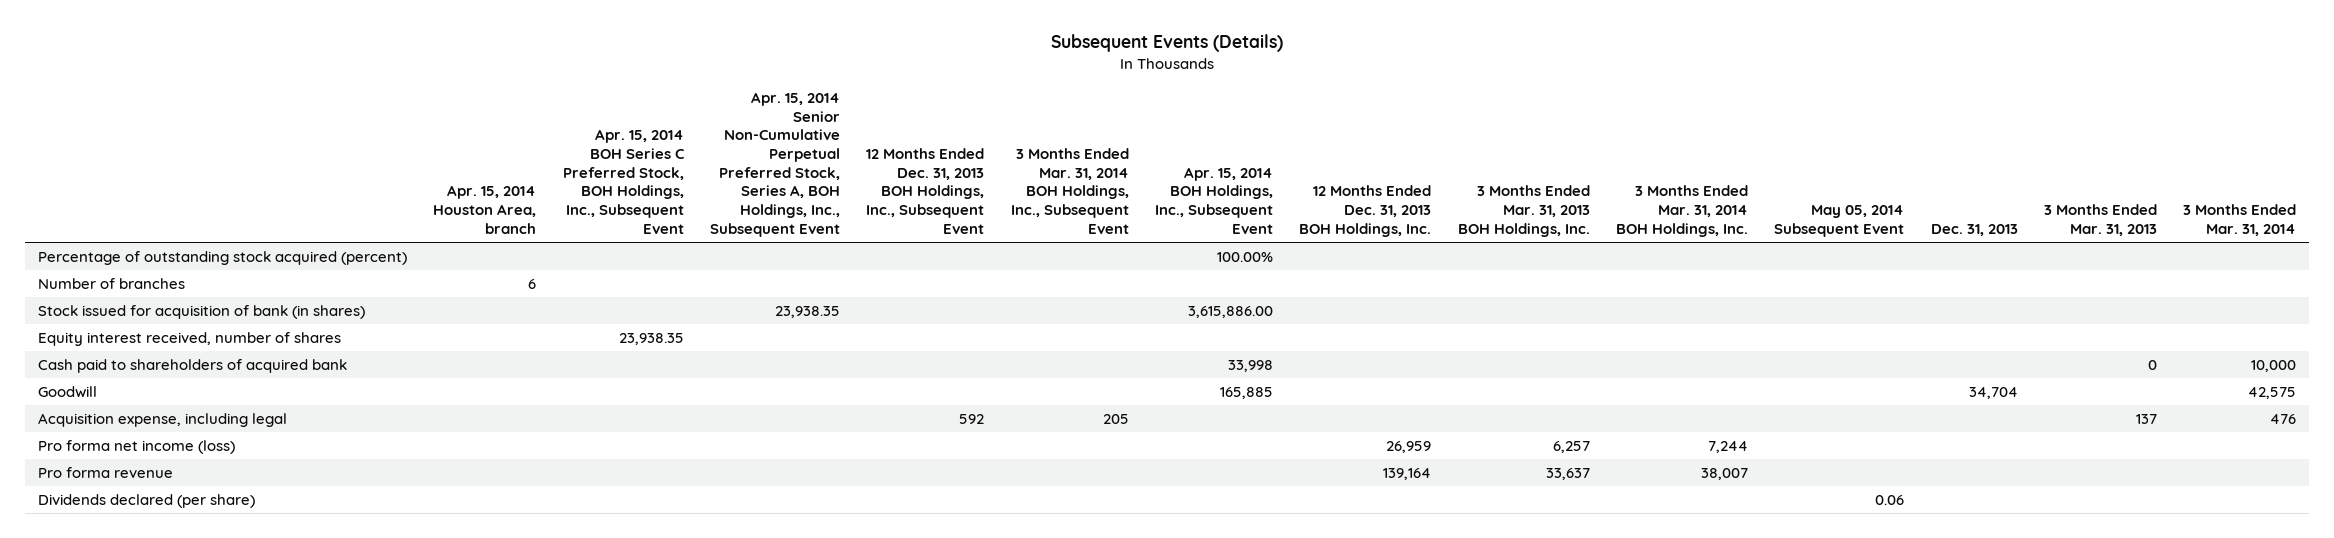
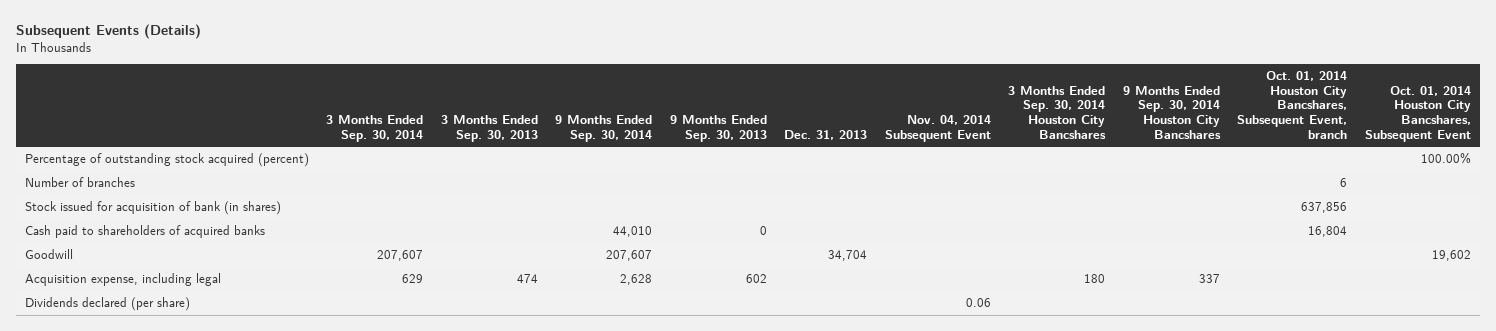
- | Apr. 15, 2014 Houston Area, branch | Apr. 15, 2014 BOH Series C Preferred Stock, BOH Holdings, Inc., Subsequent Event | Apr. 15, 2014 Senior Non-Cumulative Perpetual Preferred Stock, Series A, BOH Holdings, Inc., Subsequent Event | 12 Months Ended Dec. 31, 2013 BOH Holdings, Inc., Subsequent Event | 3 Months Ended Mar. 31, 2014 BOH Holdings, Inc., Subsequent Event | Apr. 15, 2014 BOH Holdings, Inc., Subsequent Event | 12 Months Ended Dec. 31, 2013 BOH Holdings, Inc. | 3 Months Ended Mar. 31, 2013 BOH Holdings, Inc. | 3 Months Ended Mar. 31, 2014 BOH Holdings, Inc. | May 05, 2014 Subsequent Event | Dec. 31, 2013 | 3 Months Ended Mar. 31, 2013 | 3 Months Ended Mar. 31, 2014
+ | 3 Months Ended Sep. 30, 2014 | 3 Months Ended Sep. 30, 2013 | 9 Months Ended Sep. 30, 2014 | 9 Months Ended Sep. 30, 2013 | Dec. 31, 2013 | Nov. 04, 2014 Subsequent Event | 3 Months Ended Sep. 30, 2014 Houston City Bancshares | 9 Months Ended Sep. 30, 2014 Houston City Bancshares | Oct. 01, 2014 Houston City Bancshares, Subsequent Event, branch | Oct. 01, 2014 Houston City Bancshares, Subsequent Event
- Equity interest received, number of shares | | 23,938.35 | | | | | | | | | | |
- Cash paid to shareholders of acquired bank | | | | | | 33,998 | | | | | | 0 | 10,000
+ Cash paid to shareholders of acquired banks | | | 44,010 | 0 | | | | | 16,804 |
- Pro forma net income (loss) | | | | | | | 26,959 | 6,257 | 7,244 | | | |
- Pro forma revenue | | | | | | | 139,164 | 33,637 | 38,007 | | | |

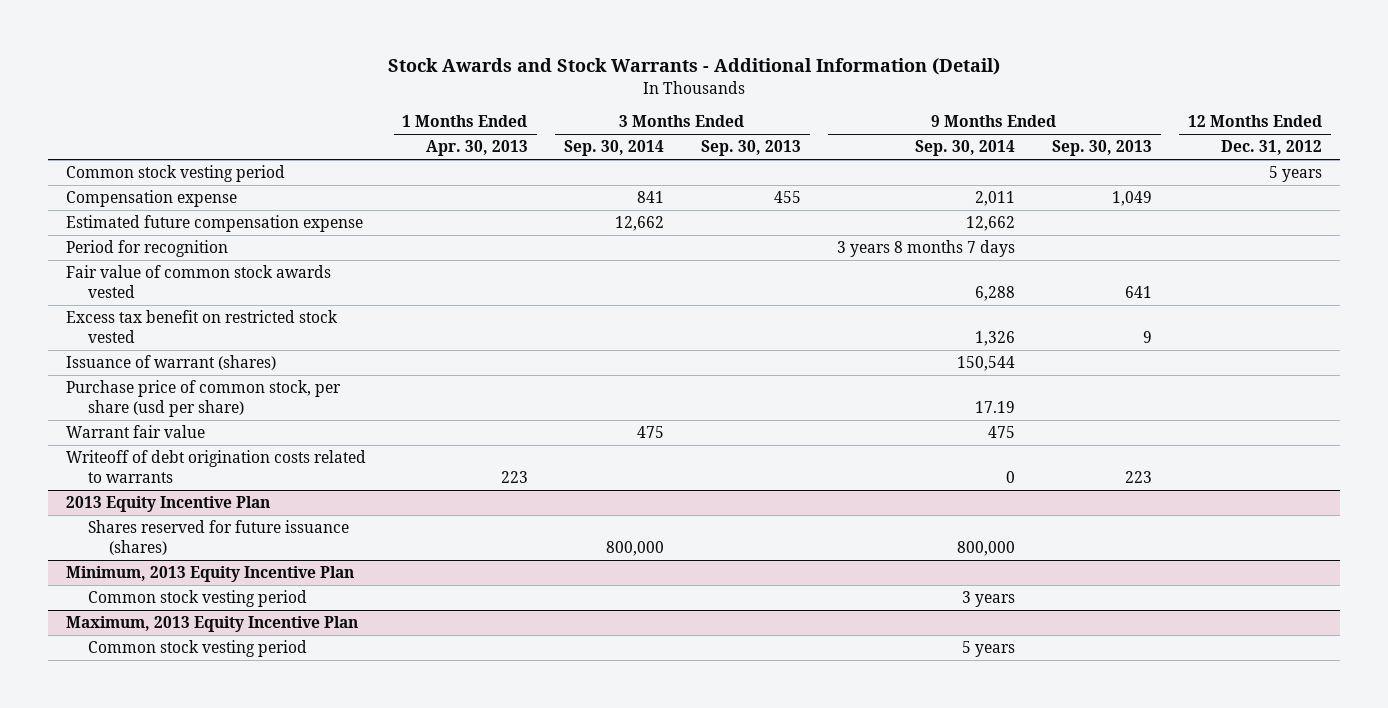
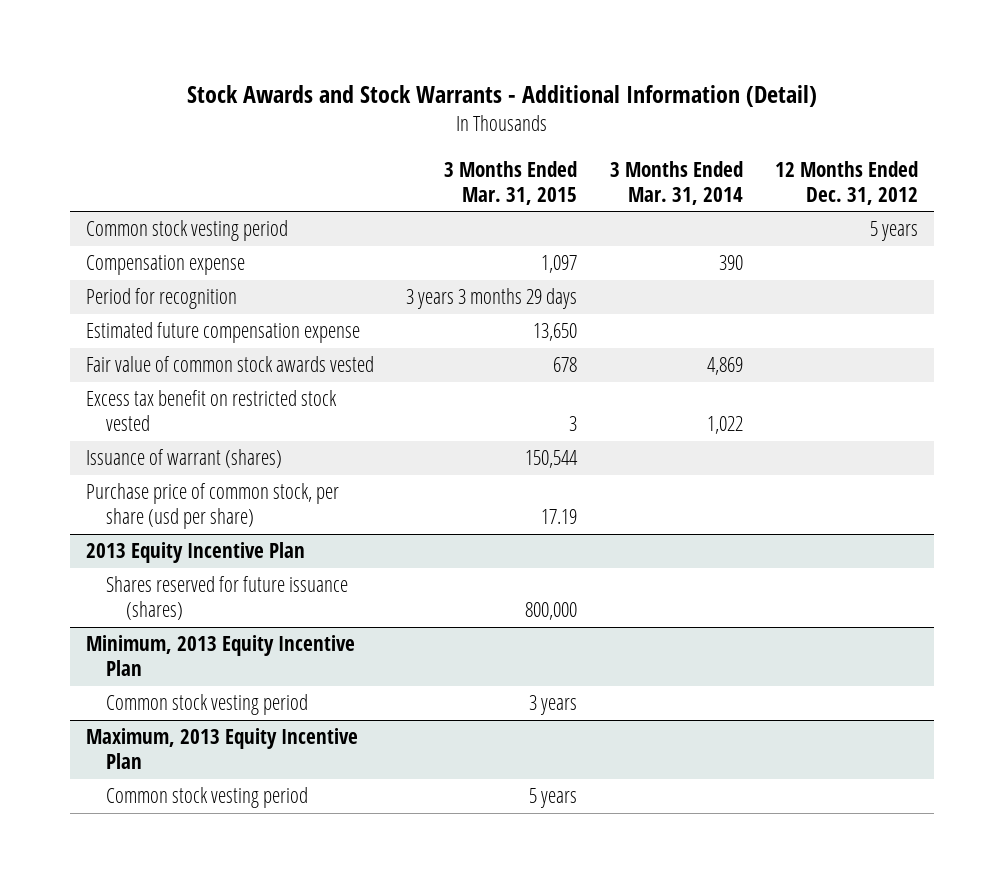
- | 1 Months Ended Apr. 30, 2013 | 3 Months Ended Sep. 30, 2014 | 3 Months Ended Sep. 30, 2013 | 9 Months Ended Sep. 30, 2014 | 9 Months Ended Sep. 30, 2013 | 12 Months Ended Dec. 31, 2012
+ | 3 Months Ended Mar. 31, 2015 | 3 Months Ended Mar. 31, 2014 | 12 Months Ended Dec. 31, 2012
moved down: Estimated future compensation expense | 13,650 | |
- Warrant fair value | | 475 | | 475 | |
- Writeoff of debt origination costs related to warrants | 223 | | | 0 | 223 |

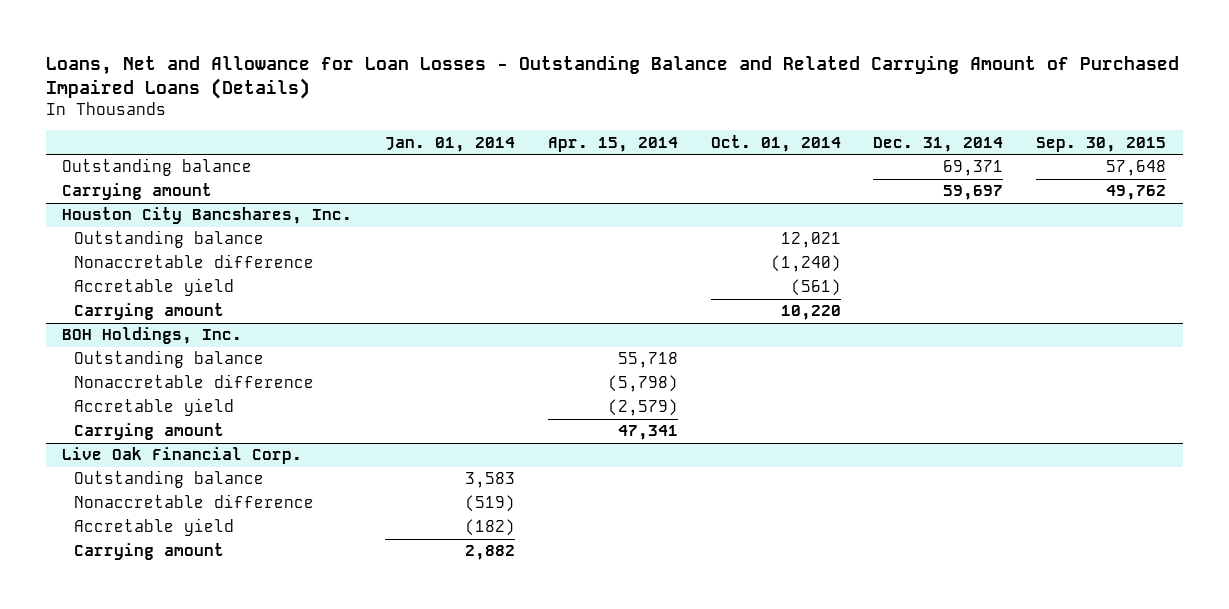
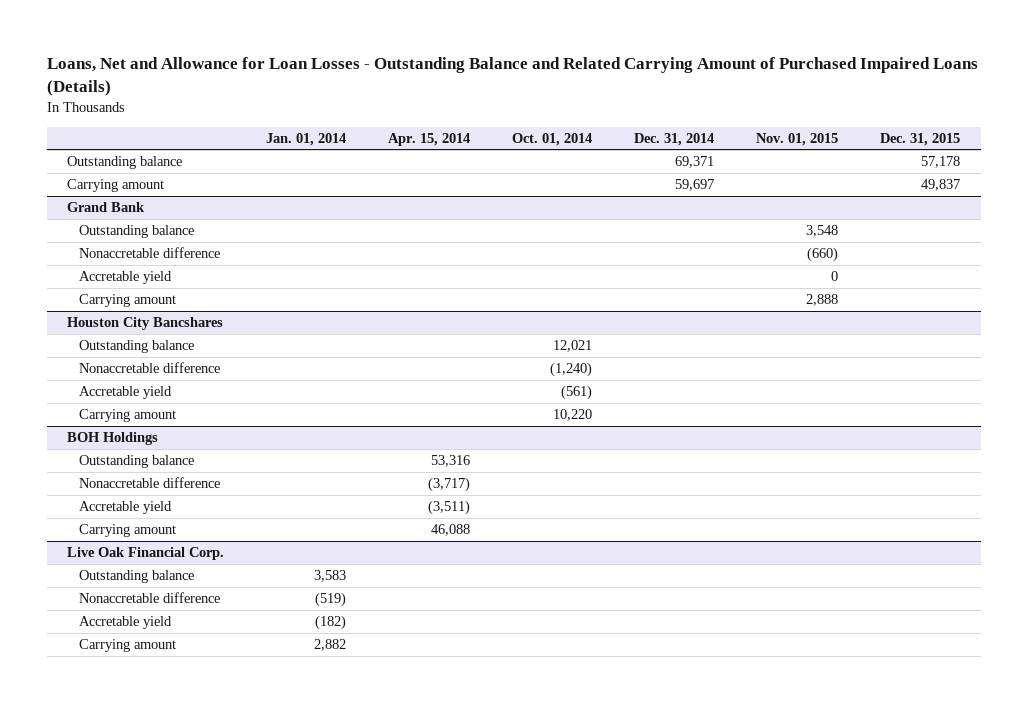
- | Jan. 01, 2014 | Apr. 15, 2014 | Oct. 01, 2014 | Dec. 31, 2014 | Sep. 30, 2015
+ | Jan. 01, 2014 | Apr. 15, 2014 | Oct. 01, 2014 | Dec. 31, 2014 | Nov. 01, 2015 | Dec. 31, 2015
- Houston City Bancshares, Inc.
+ Grand Bank
+ Outstanding balance | | | | | 3,548 |
+ Nonaccretable difference | | | | | (660) |
+ Accretable yield | | | | | 0 |
+ Carrying amount | | | | | 2,888 |
+ Houston City Bancshares
- BOH Holdings, Inc.
- Outstanding balance | | 55,718 | | |
- Nonaccretable difference | | (5,798) | | |
- Accretable yield | | (2,579) | | |
- Carrying amount | | 47,341 | | |
+ BOH Holdings
+ Outstanding balance | | 53,316 | | | |
+ Nonaccretable difference | | (3,717) | | | |
+ Accretable yield | | (3,511) | | | |
+ Carrying amount | | 46,088 | | | |

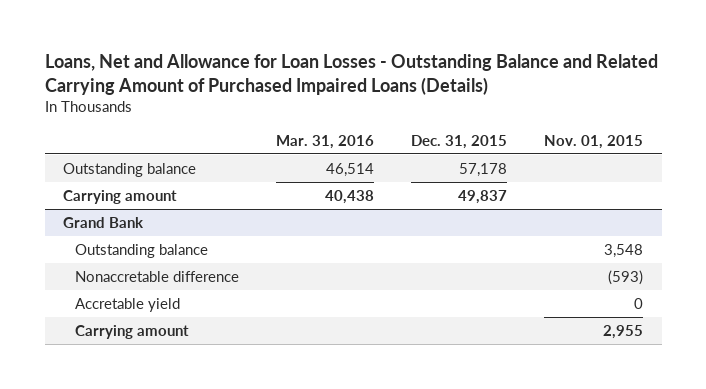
- | Jan. 01, 2014 | Apr. 15, 2014 | Oct. 01, 2014 | Dec. 31, 2014 | Nov. 01, 2015 | Dec. 31, 2015
+ | Mar. 31, 2016 | Dec. 31, 2015 | Nov. 01, 2015
@ Grand Bank
- Nonaccretable difference | | | | | (660) |
+ Nonaccretable difference | | | (593)
- Carrying amount | | | | | 2,888 |
- Houston City Bancshares
- Outstanding balance | | | 12,021 | | |
- Nonaccretable difference | | | (1,240) | | |
- Accretable yield | | | (561) | | |
- Carrying amount | | | 10,220 | | |
- BOH Holdings
- Outstanding balance | | 53,316 | | | |
- Nonaccretable difference | | (3,717) | | | |
- Accretable yield | | (3,511) | | | |
- Carrying amount | | 46,088 | | | |
- Live Oak Financial Corp.
- Outstanding balance | 3,583 | | | | |
- Nonaccretable difference | (519) | | | | |
- Accretable yield | (182) | | | | |
- Carrying amount | 2,882 | | | | |
@ Grand Bank
+ Carrying amount | | | 2,955

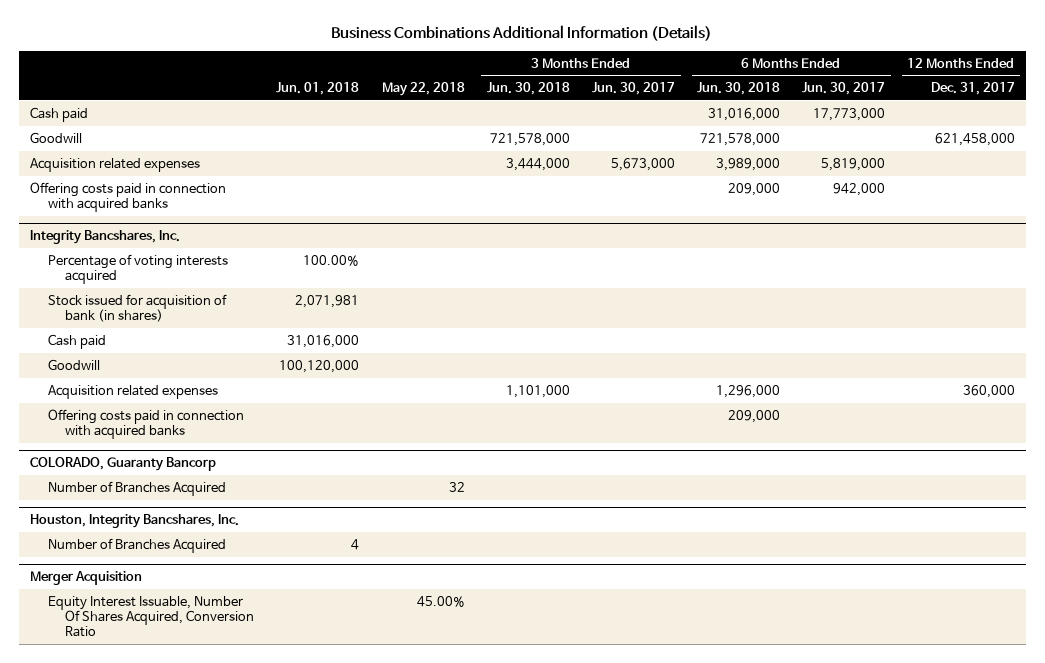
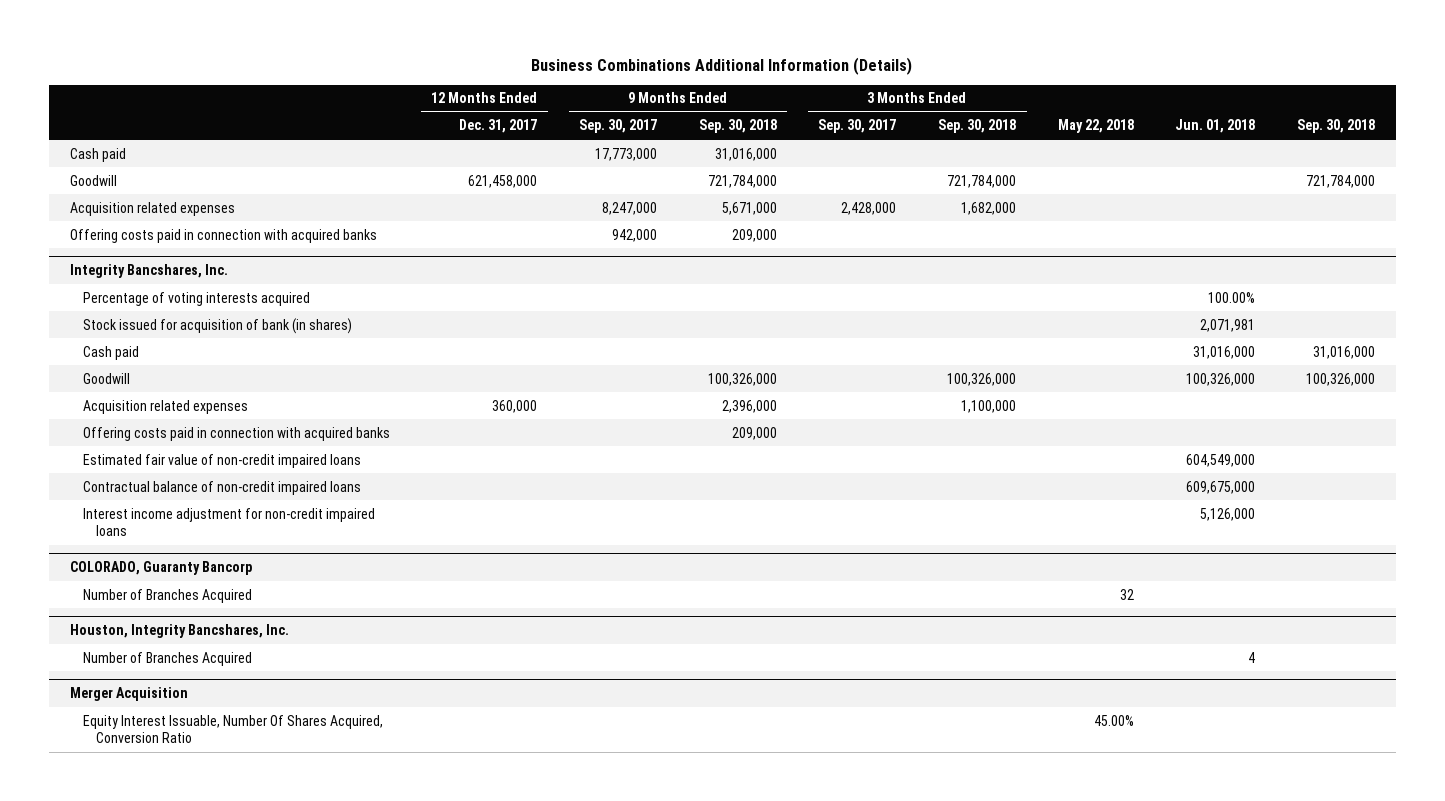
- | Jun. 01, 2018 | May 22, 2018 | 3 Months Ended Jun. 30, 2018 | 3 Months Ended Jun. 30, 2017 | 6 Months Ended Jun. 30, 2018 | 6 Months Ended Jun. 30, 2017 | 12 Months Ended Dec. 31, 2017
+ | 12 Months Ended Dec. 31, 2017 | 9 Months Ended Sep. 30, 2017 | 9 Months Ended Sep. 30, 2018 | 3 Months Ended Sep. 30, 2017 | 3 Months Ended Sep. 30, 2018 | May 22, 2018 | Jun. 01, 2018 | Sep. 30, 2018
@ Integrity Bancshares, Inc.
- Goodwill | 100,120,000 | | | | | |
+ Goodwill | | | 100,326,000 | | 100,326,000 | | 100,326,000 | 100,326,000
+ Estimated fair value of non-credit impaired loans | | | | | | | 604,549,000 |
+ Contractual balance of non-credit impaired loans | | | | | | | 609,675,000 |
+ Interest income adjustment for non-credit impaired loans | | | | | | | 5,126,000 |

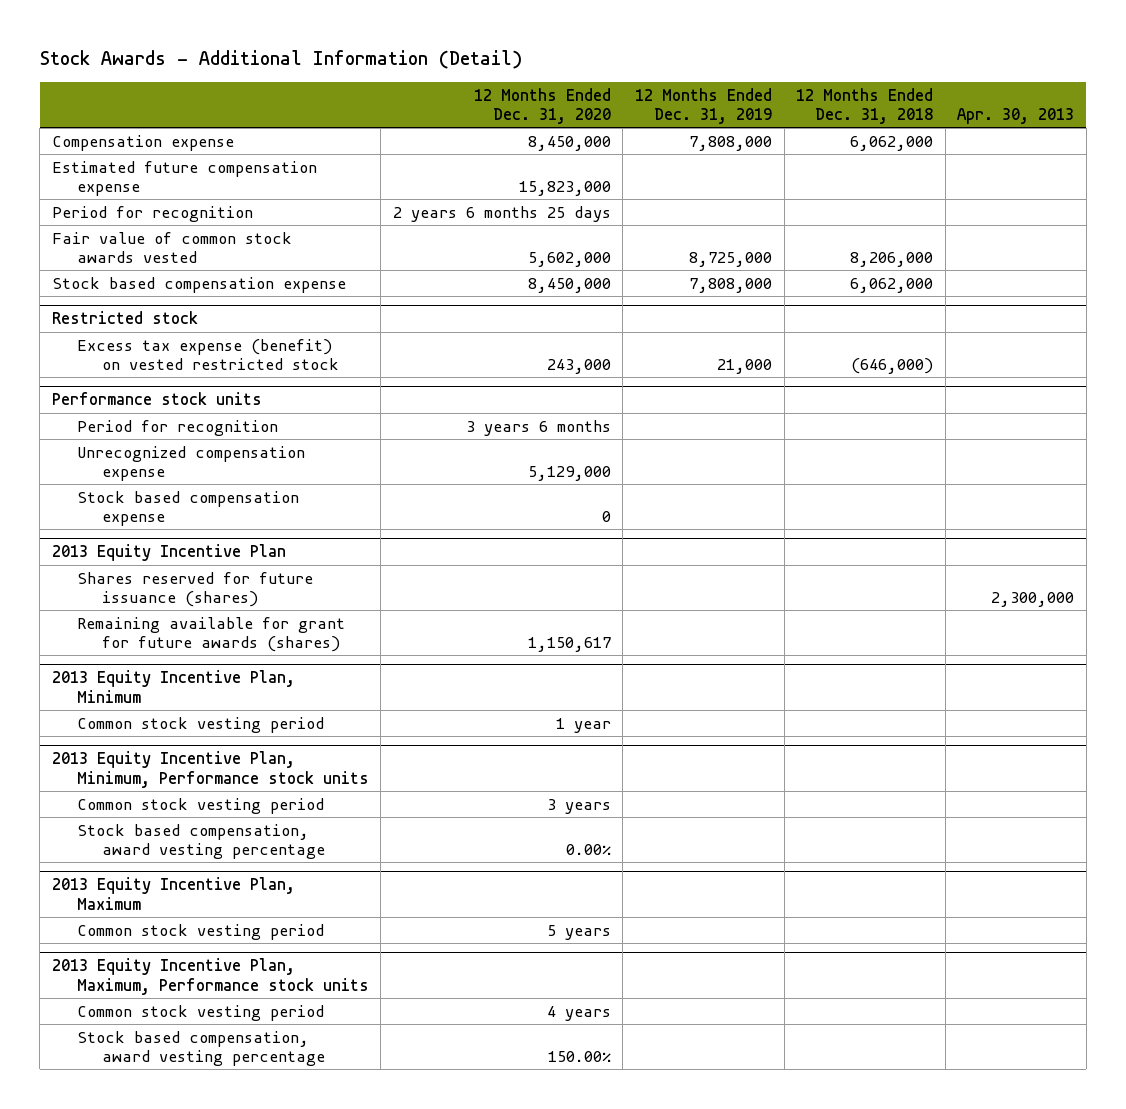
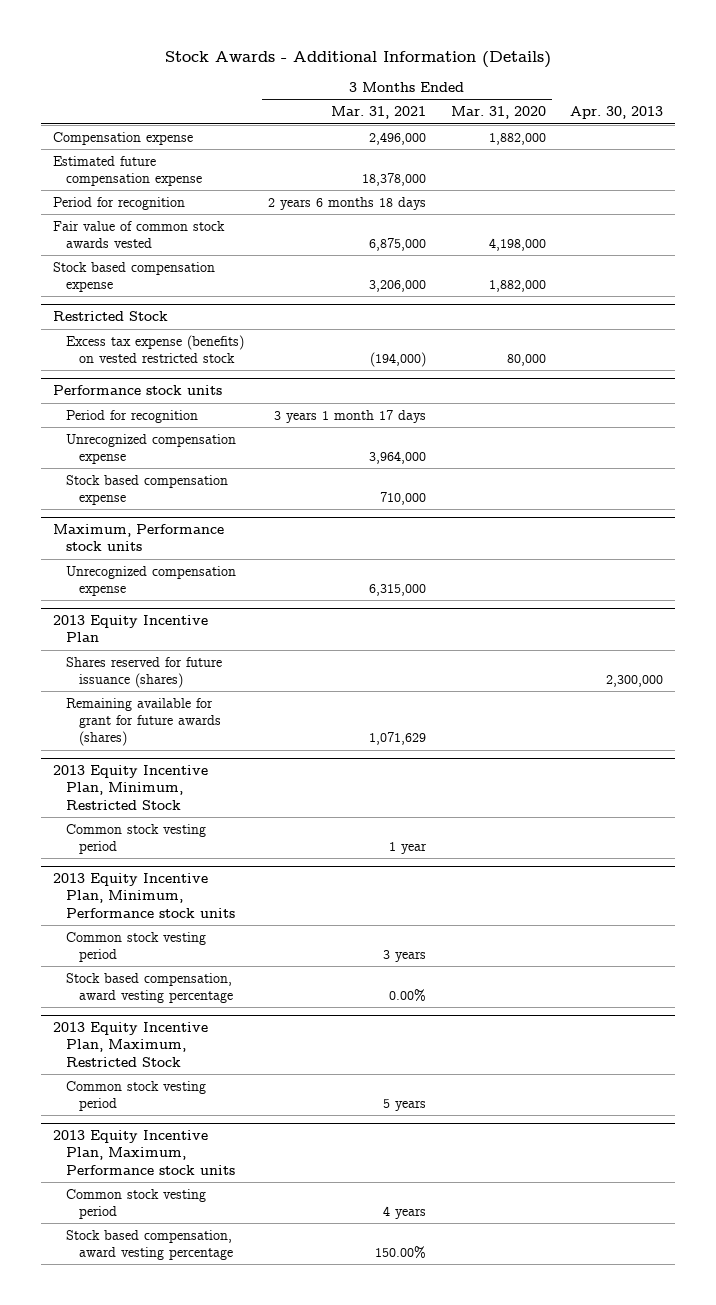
- Stock Awards - Additional Information (Detail)
+ Stock Awards - Additional Information (Details)
- | 12 Months Ended Dec. 31, 2020 | 12 Months Ended Dec. 31, 2019 | 12 Months Ended Dec. 31, 2018 | Apr. 30, 2013
+ | 3 Months Ended Mar. 31, 2021 | 3 Months Ended Mar. 31, 2020 | Apr. 30, 2013
- Restricted stock
- Excess tax expense (benefit) on vested restricted stock | 243,000 | 21,000 | (646,000) |
+ Restricted Stock
+ Excess tax expense (benefits) on vested restricted stock | (194,000) | 80,000 |
+ Maximum, Performance stock units
+ Unrecognized compensation expense | 6,315,000 | |
- 2013 Equity Incentive Plan, Minimum
+ 2013 Equity Incentive Plan, Minimum, Restricted Stock
- 2013 Equity Incentive Plan, Maximum
+ 2013 Equity Incentive Plan, Maximum, Restricted Stock

